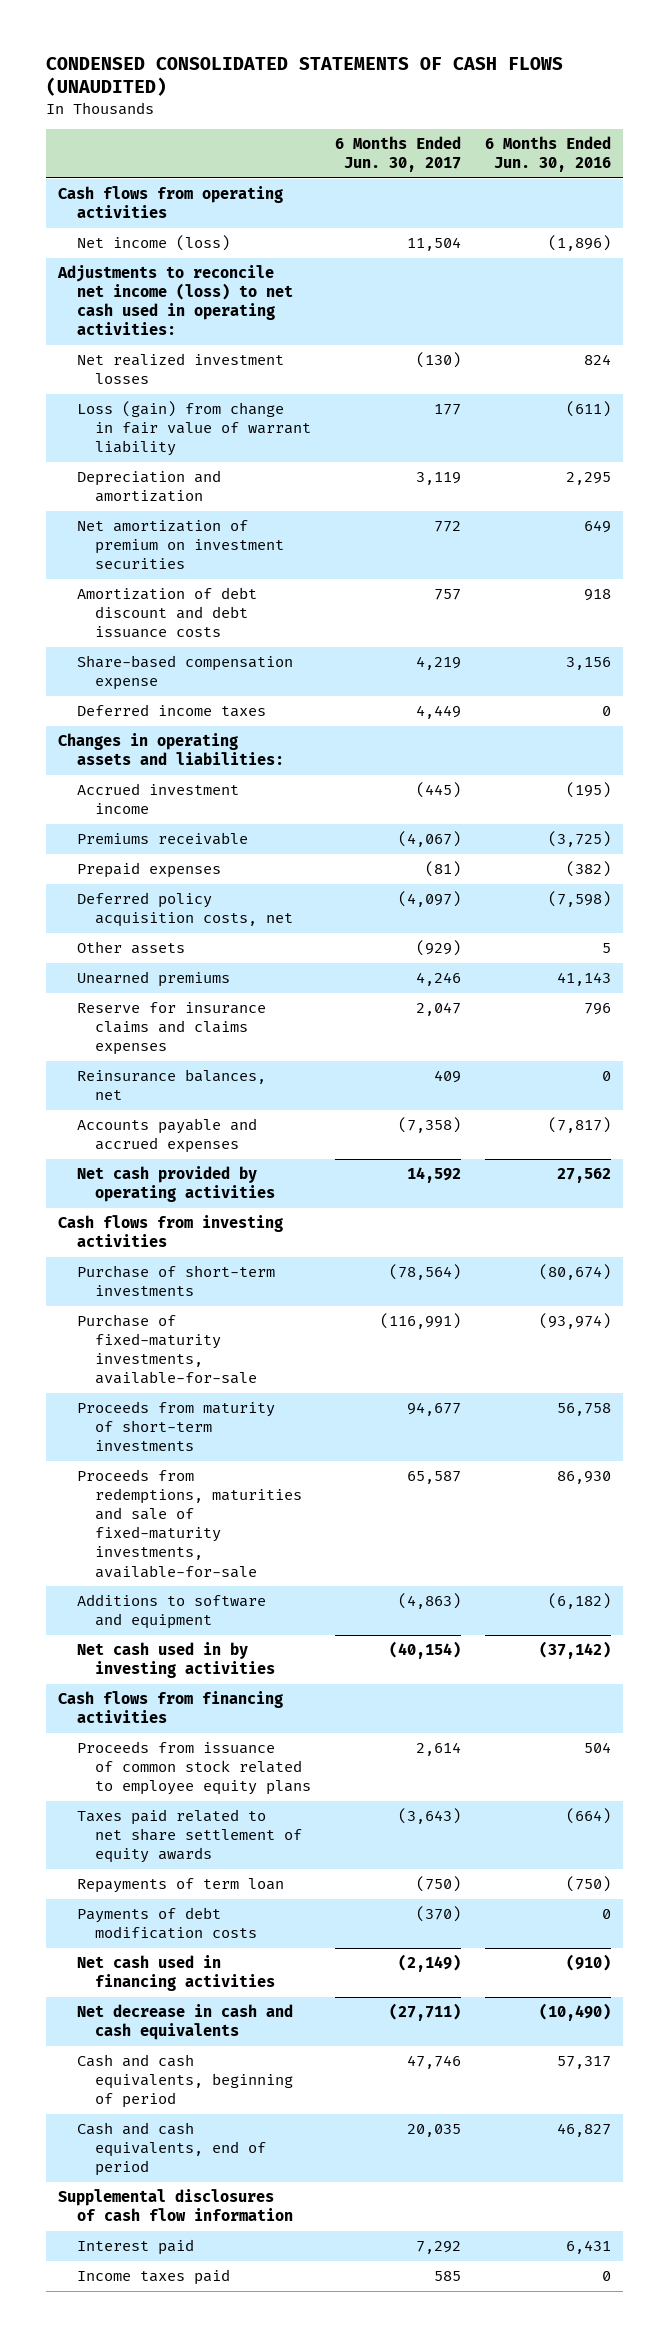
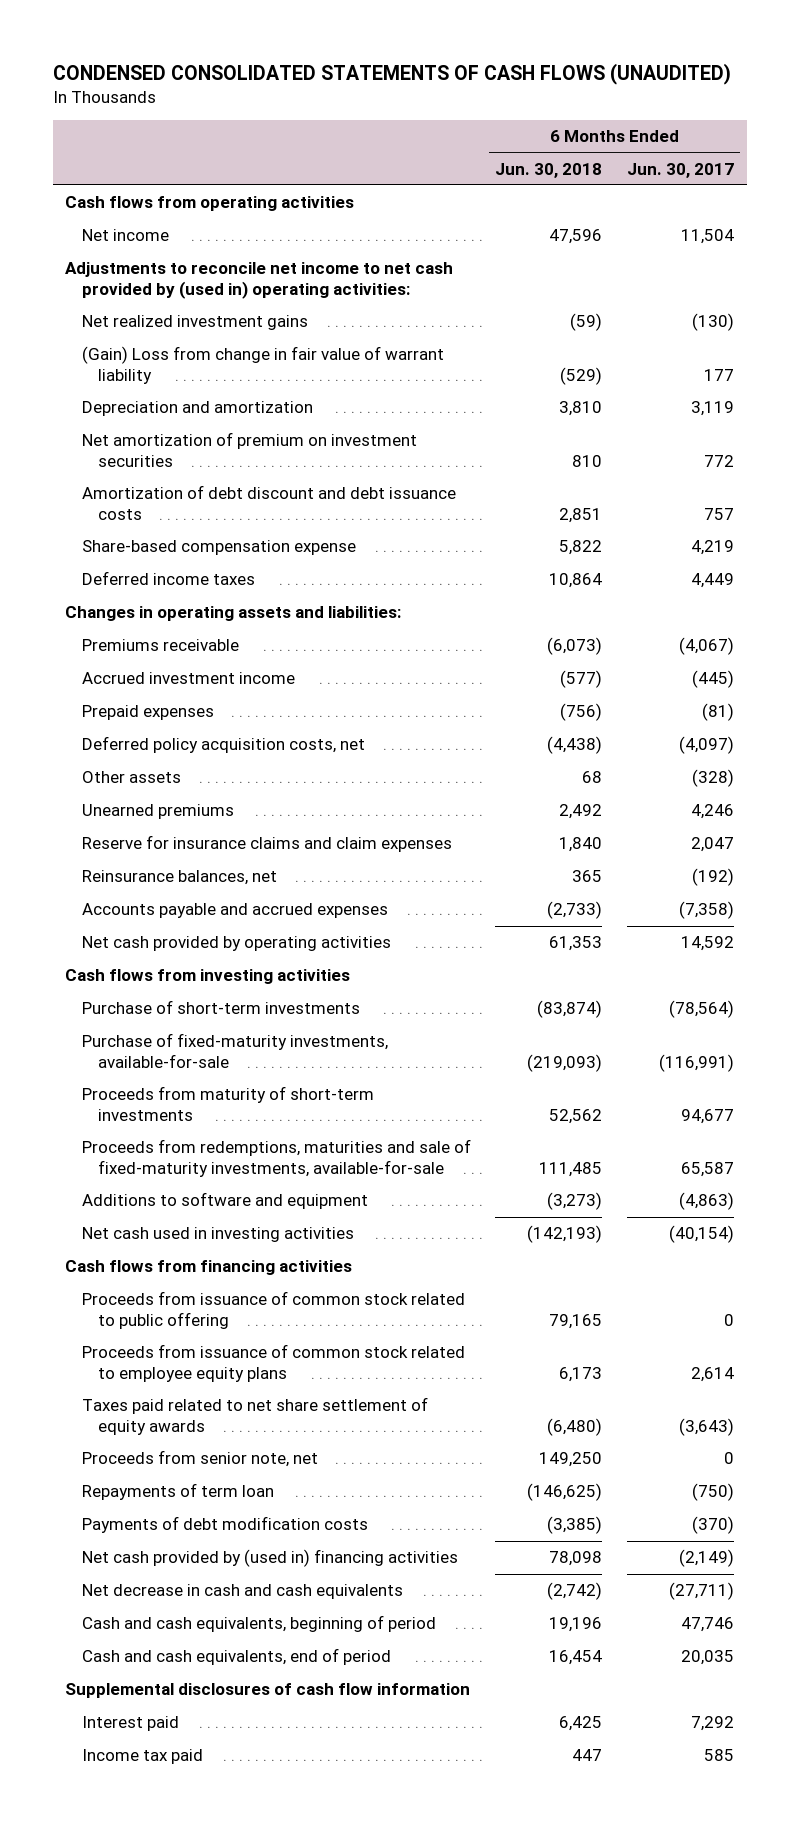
- | 6 Months Ended Jun. 30, 2017 | 6 Months Ended Jun. 30, 2016
+ | 6 Months Ended Jun. 30, 2018 | 6 Months Ended Jun. 30, 2017
- Net income (loss) | 11,504 | (1,896)
- Adjustments to reconcile net income (loss) to net cash used in operating activities:
- Net realized investment losses | (130) | 824
- Loss (gain) from change in fair value of warrant liability | 177 | (611)
+ Net income | 47,596 | 11,504
+ Adjustments to reconcile net income to net cash provided by (used in) operating activities:
+ Net realized investment gains | (59) | (130)
+ (Gain) Loss from change in fair value of warrant liability | (529) | 177
moved down: Accrued investment income | (577) | (445)
- Other assets | (929) | 5
+ Other assets | 68 | (328)
- Reserve for insurance claims and claims expenses | 2,047 | 796
- Reinsurance balances, net | 409 | 0
+ Reserve for insurance claims and claim expenses | 1,840 | 2,047
+ Reinsurance balances, net | 365 | (192)
- Net cash used in by investing activities | (40,154) | (37,142)
+ Net cash used in investing activities | (142,193) | (40,154)
+ Proceeds from issuance of common stock related to public offering | 79,165 | 0
+ Proceeds from senior note, net | 149,250 | 0
- Net cash used in financing activities | (2,149) | (910)
+ Net cash provided by (used in) financing activities | 78,098 | (2,149)
- Income taxes paid | 585 | 0
+ Income tax paid | 447 | 585

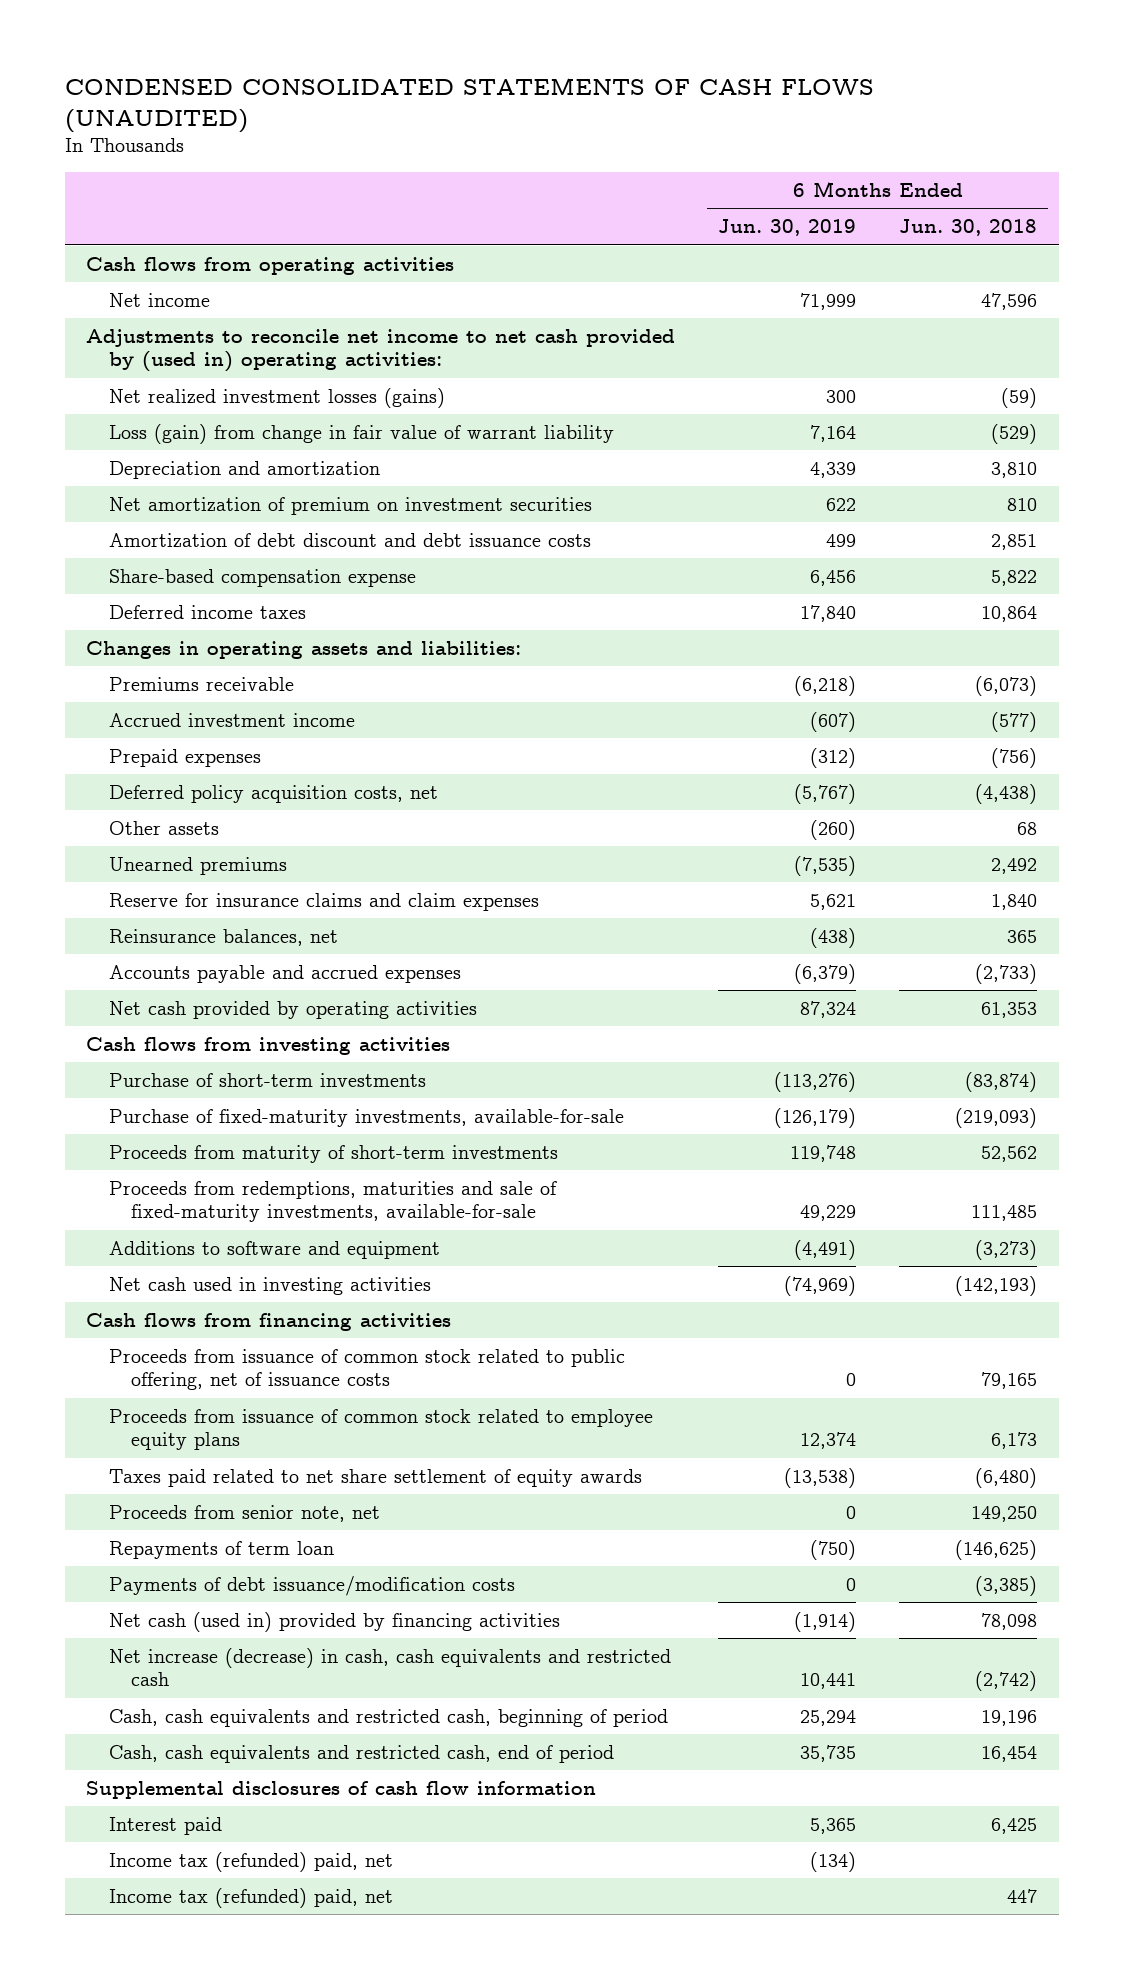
- | 6 Months Ended Jun. 30, 2018 | 6 Months Ended Jun. 30, 2017
+ | 6 Months Ended Jun. 30, 2019 | 6 Months Ended Jun. 30, 2018
- Net realized investment gains | (59) | (130)
- (Gain) Loss from change in fair value of warrant liability | (529) | 177
+ Net realized investment losses (gains) | 300 | (59)
+ Loss (gain) from change in fair value of warrant liability | 7,164 | (529)
- Proceeds from issuance of common stock related to public offering | 79,165 | 0
+ Proceeds from issuance of common stock related to public offering, net of issuance costs | 0 | 79,165
- Payments of debt modification costs | (3,385) | (370)
- Net cash provided by (used in) financing activities | 78,098 | (2,149)
- Net decrease in cash and cash equivalents | (2,742) | (27,711)
- Cash and cash equivalents, beginning of period | 19,196 | 47,746
- Cash and cash equivalents, end of period | 16,454 | 20,035
+ Payments of debt issuance/modification costs | 0 | (3,385)
+ Net cash (used in) provided by financing activities | (1,914) | 78,098
+ Net increase (decrease) in cash, cash equivalents and restricted cash | 10,441 | (2,742)
+ Cash, cash equivalents and restricted cash, beginning of period | 25,294 | 19,196
+ Cash, cash equivalents and restricted cash, end of period | 35,735 | 16,454
- Income tax paid | 447 | 585
+ Income tax (refunded) paid, net | (134) |
+ Income tax (refunded) paid, net | | 447

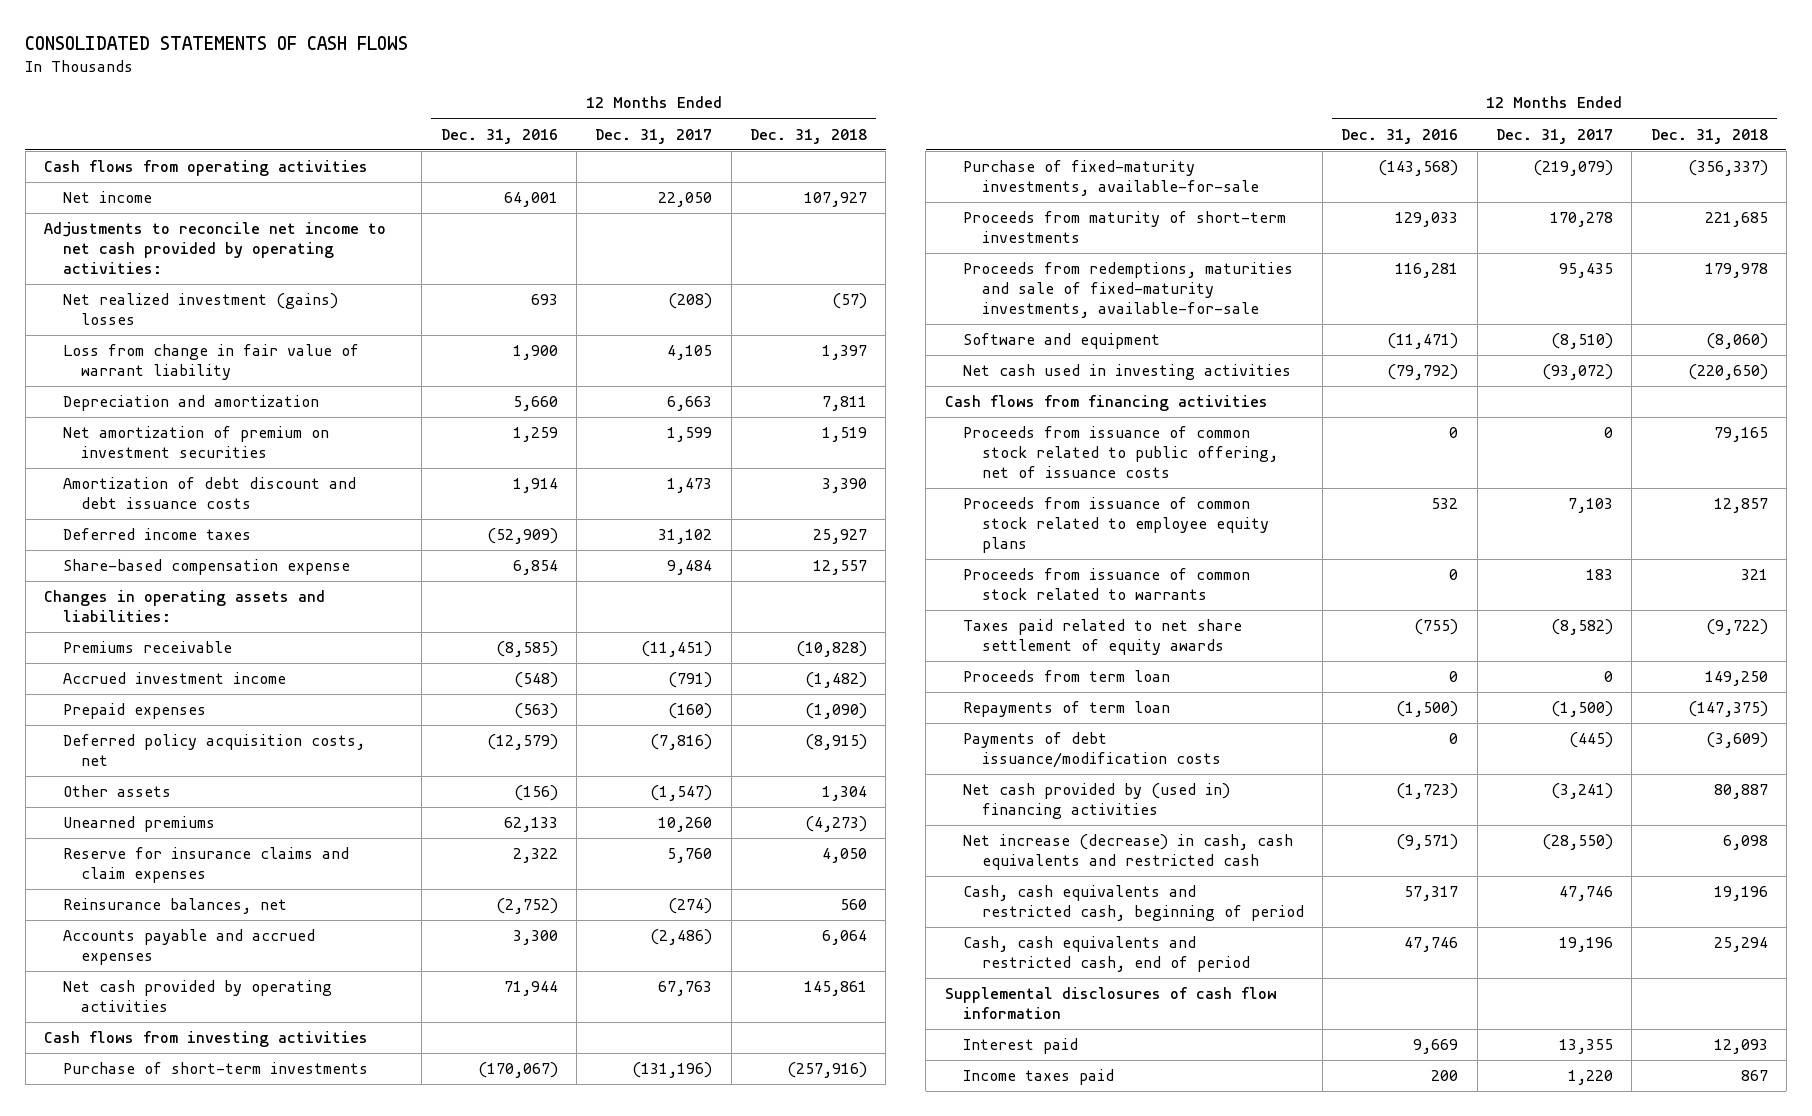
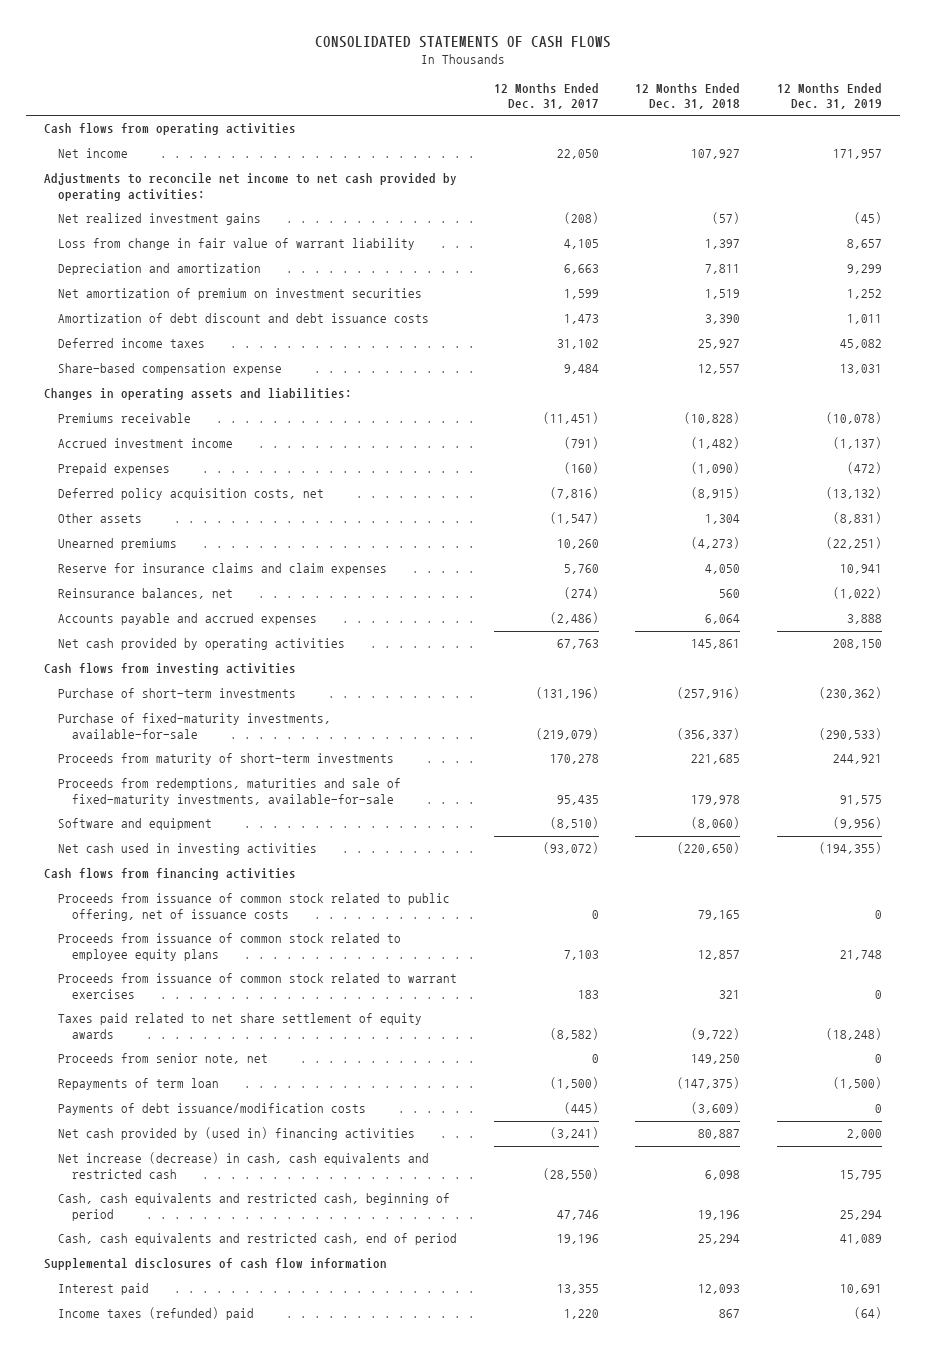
- | 12 Months Ended Dec. 31, 2016 | 12 Months Ended Dec. 31, 2017 | 12 Months Ended Dec. 31, 2018
+ | 12 Months Ended Dec. 31, 2017 | 12 Months Ended Dec. 31, 2018 | 12 Months Ended Dec. 31, 2019
- Net realized investment (gains) losses | 693 | (208) | (57)
+ Net realized investment gains | (208) | (57) | (45)
- Proceeds from issuance of common stock related to warrants | 0 | 183 | 321
+ Proceeds from issuance of common stock related to warrant exercises | 183 | 321 | 0
- Proceeds from term loan | 0 | 0 | 149,250
+ Proceeds from senior note, net | 0 | 149,250 | 0
- Income taxes paid | 200 | 1,220 | 867
+ Income taxes (refunded) paid | 1,220 | 867 | (64)

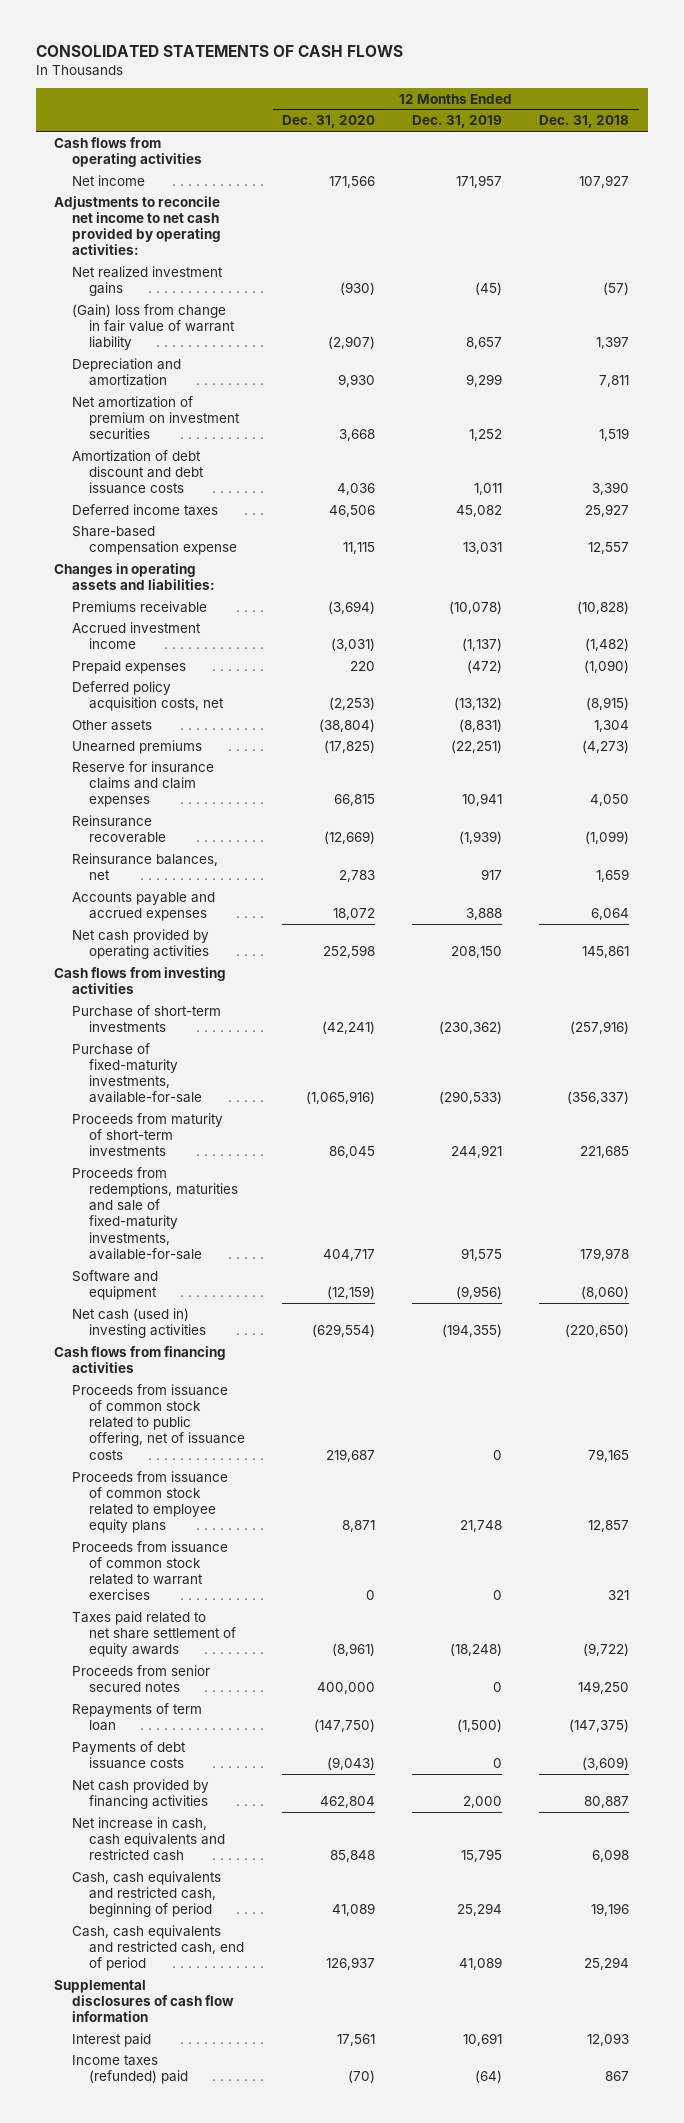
- | 12 Months Ended Dec. 31, 2017 | 12 Months Ended Dec. 31, 2018 | 12 Months Ended Dec. 31, 2019
+ | 12 Months Ended Dec. 31, 2020 | 12 Months Ended Dec. 31, 2019 | 12 Months Ended Dec. 31, 2018
- Loss from change in fair value of warrant liability | 4,105 | 1,397 | 8,657
+ (Gain) loss from change in fair value of warrant liability | (2,907) | 8,657 | 1,397
- Reinsurance balances, net | (274) | 560 | (1,022)
+ Reinsurance recoverable | (12,669) | (1,939) | (1,099)
+ Reinsurance balances, net | 2,783 | 917 | 1,659
- Net cash used in investing activities | (93,072) | (220,650) | (194,355)
+ Net cash (used in) investing activities | (629,554) | (194,355) | (220,650)
- Proceeds from senior note, net | 0 | 149,250 | 0
+ Proceeds from senior secured notes | 400,000 | 0 | 149,250
- Payments of debt issuance/modification costs | (445) | (3,609) | 0
- Net cash provided by (used in) financing activities | (3,241) | 80,887 | 2,000
- Net increase (decrease) in cash, cash equivalents and restricted cash | (28,550) | 6,098 | 15,795
+ Payments of debt issuance costs | (9,043) | 0 | (3,609)
+ Net cash provided by financing activities | 462,804 | 2,000 | 80,887
+ Net increase in cash, cash equivalents and restricted cash | 85,848 | 15,795 | 6,098

